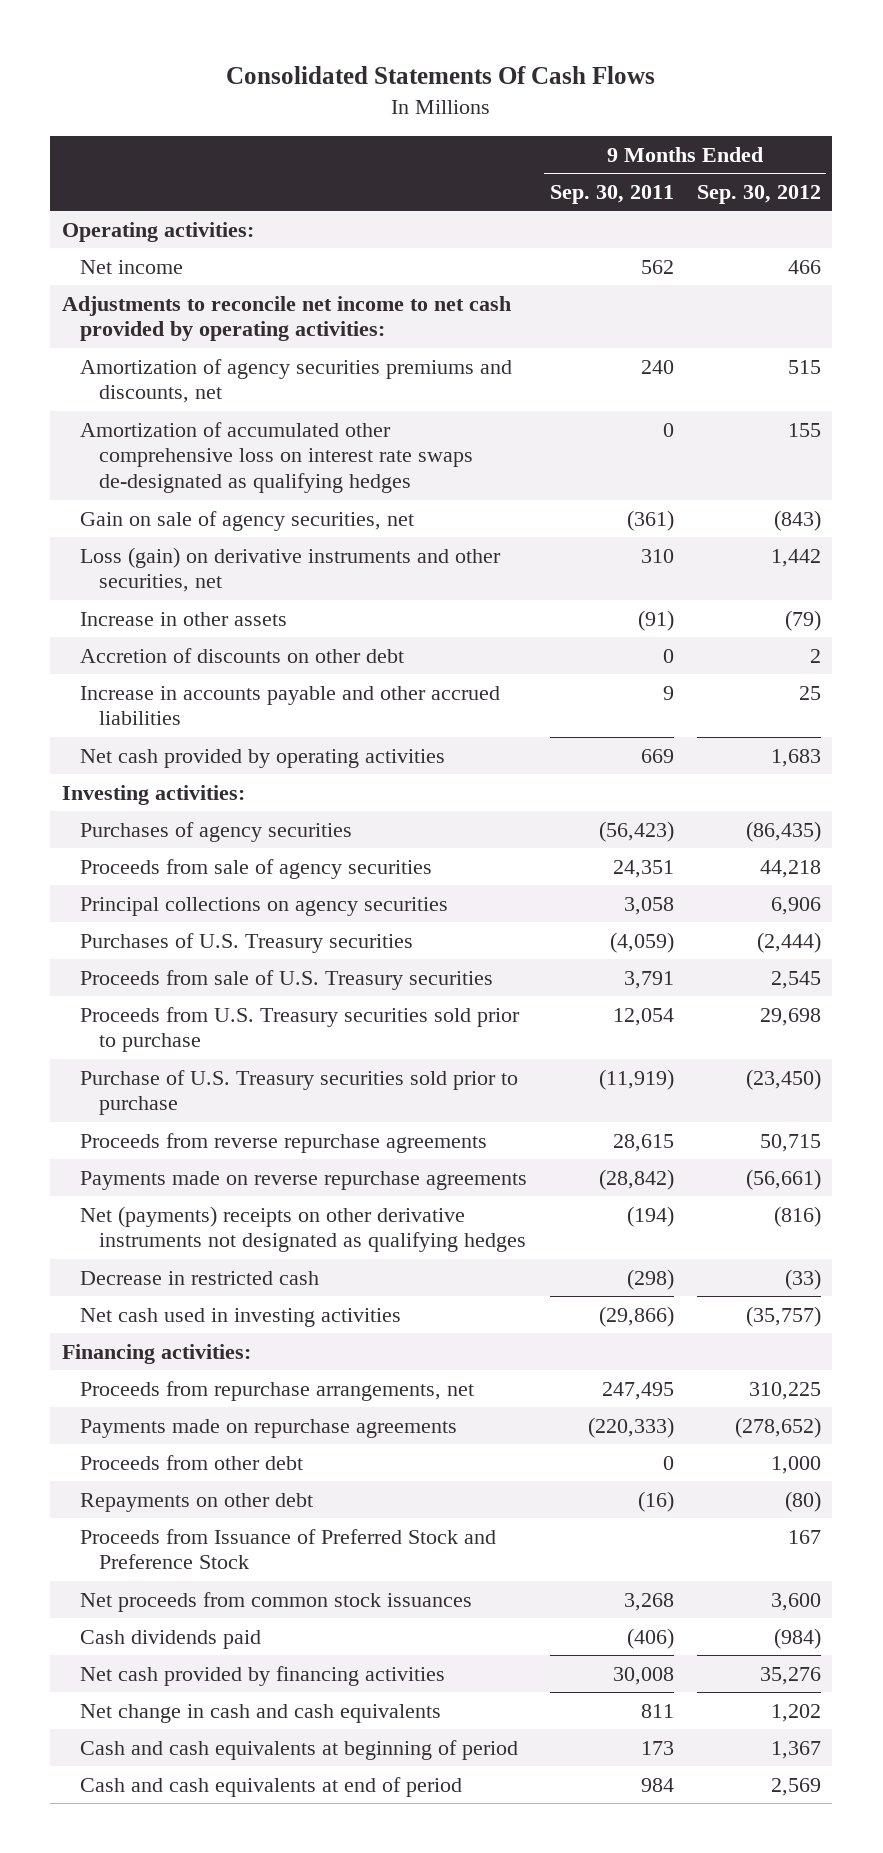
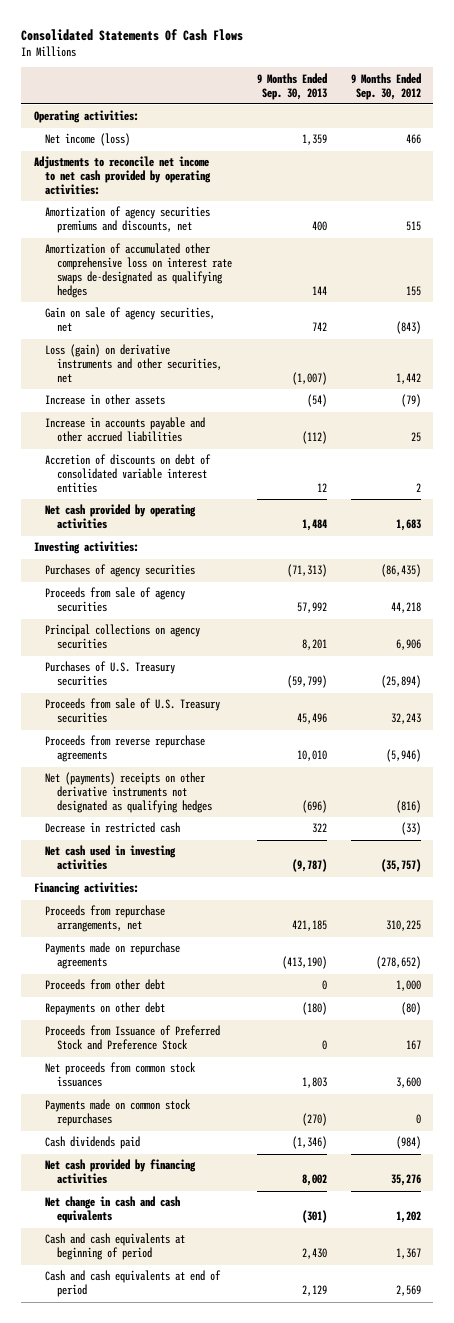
- | 9 Months Ended Sep. 30, 2011 | 9 Months Ended Sep. 30, 2012
+ | 9 Months Ended Sep. 30, 2013 | 9 Months Ended Sep. 30, 2012
- Net income | 562 | 466
+ Net income (loss) | 1,359 | 466
- Accretion of discounts on other debt | 0 | 2
+ Accretion of discounts on debt of consolidated variable interest entities | 12 | 2
- Purchases of U.S. Treasury securities | (4,059) | (2,444)
- Proceeds from sale of U.S. Treasury securities | 3,791 | 2,545
- Proceeds from U.S. Treasury securities sold prior to purchase | 12,054 | 29,698
- Purchase of U.S. Treasury securities sold prior to purchase | (11,919) | (23,450)
- Proceeds from reverse repurchase agreements | 28,615 | 50,715
- Payments made on reverse repurchase agreements | (28,842) | (56,661)
+ Purchases of U.S. Treasury securities | (59,799) | (25,894)
+ Proceeds from sale of U.S. Treasury securities | 45,496 | 32,243
+ Proceeds from reverse repurchase agreements | 10,010 | (5,946)
+ Payments made on common stock repurchases | (270) | 0

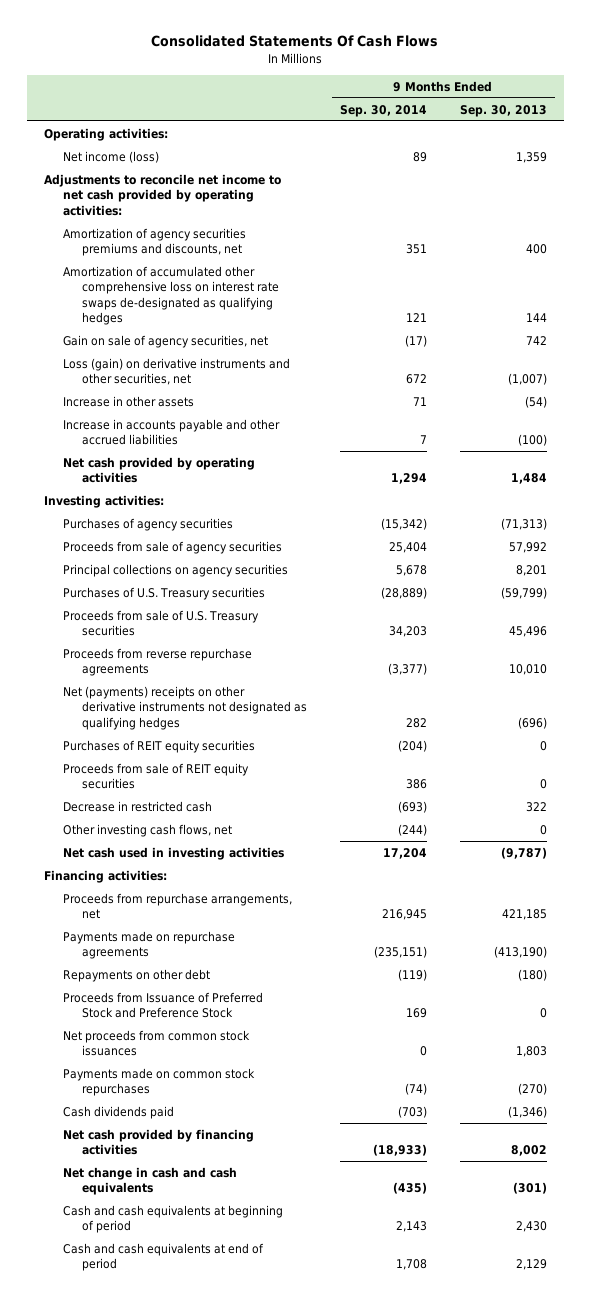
- | 9 Months Ended Sep. 30, 2013 | 9 Months Ended Sep. 30, 2012
+ | 9 Months Ended Sep. 30, 2014 | 9 Months Ended Sep. 30, 2013
- Increase in accounts payable and other accrued liabilities | (112) | 25
- Accretion of discounts on debt of consolidated variable interest entities | 12 | 2
+ Increase in accounts payable and other accrued liabilities | 7 | (100)
+ Purchases of REIT equity securities | (204) | 0
+ Proceeds from sale of REIT equity securities | 386 | 0
+ Other investing cash flows, net | (244) | 0
- Proceeds from other debt | 0 | 1,000

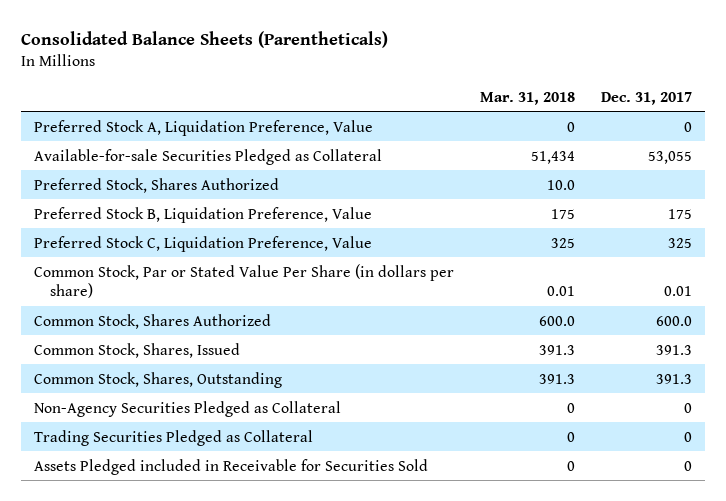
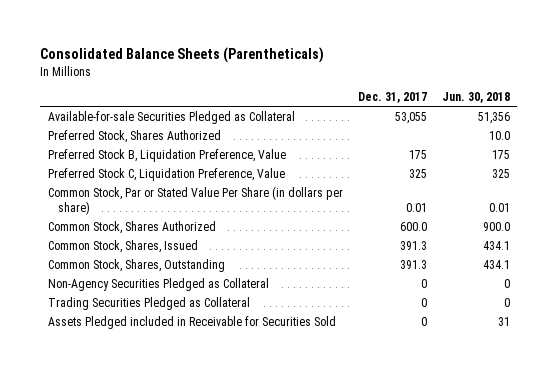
- | Mar. 31, 2018 | Dec. 31, 2017
+ | Dec. 31, 2017 | Jun. 30, 2018
- Preferred Stock A, Liquidation Preference, Value | 0 | 0

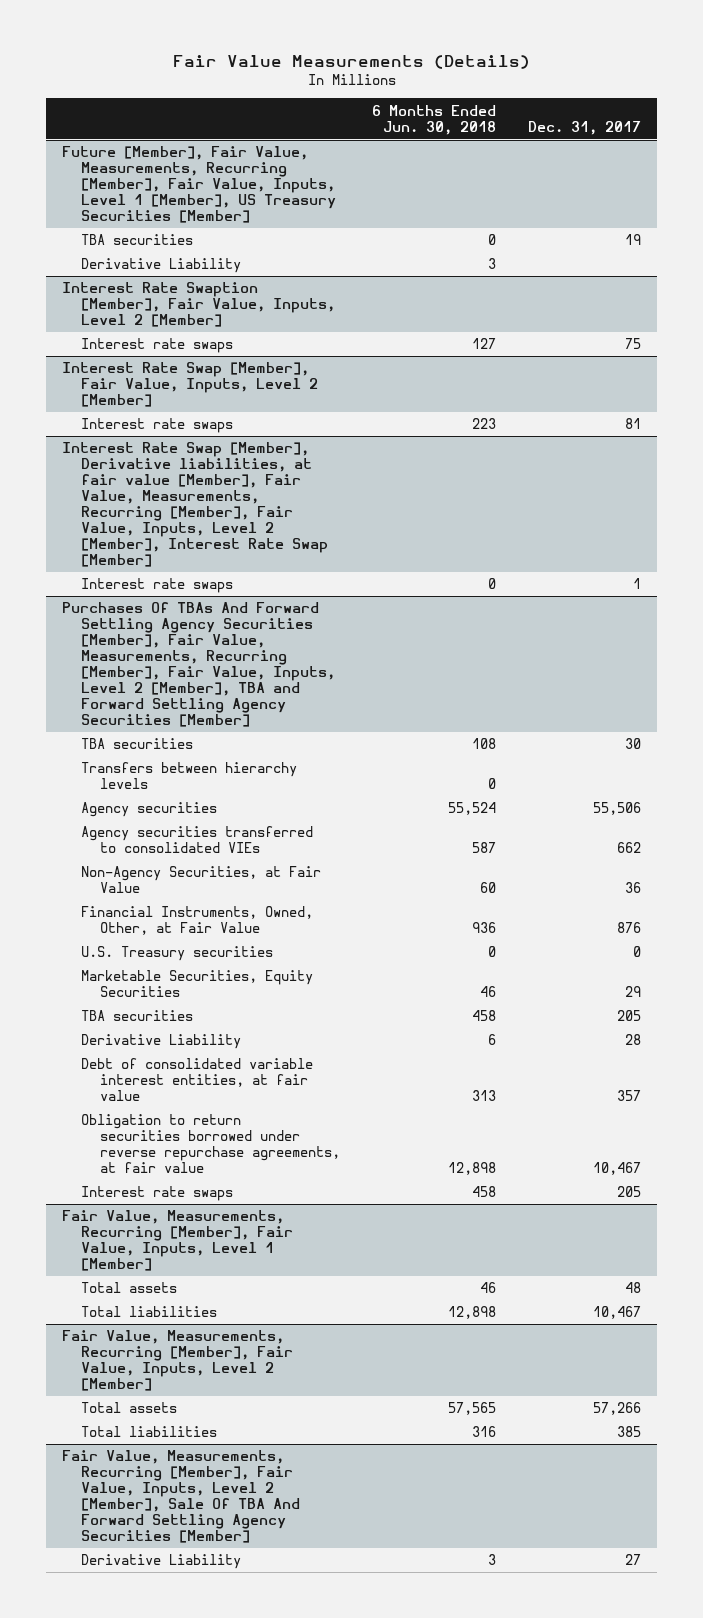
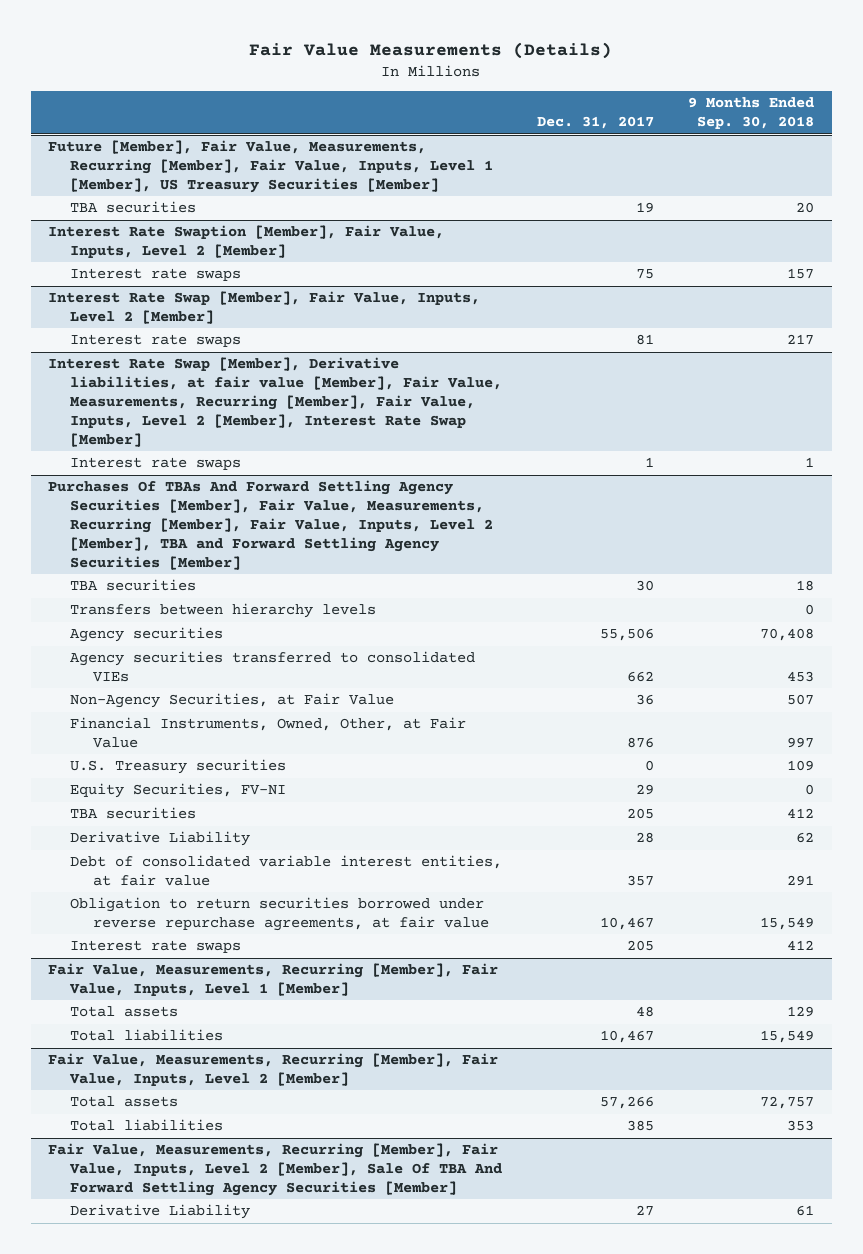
- | 6 Months Ended Jun. 30, 2018 | Dec. 31, 2017
+ | Dec. 31, 2017 | 9 Months Ended Sep. 30, 2018
@ Future [Member], Fair Value, Measurements, Recurring [Member], Fair Value, Inputs, Level 1 [Member], US Treasury Securities [Member]
- Derivative Liability | 3 |
@ Purchases Of TBAs And Forward Settling Agency Securities [Member], Fair Value, Measurements, Recurring [Member], Fair Value, Inputs, Level 2 [Member], TBA and Forward Settling Agency Securities [Member]
- Marketable Securities, Equity Securities | 46 | 29
+ Equity Securities, FV-NI | 29 | 0

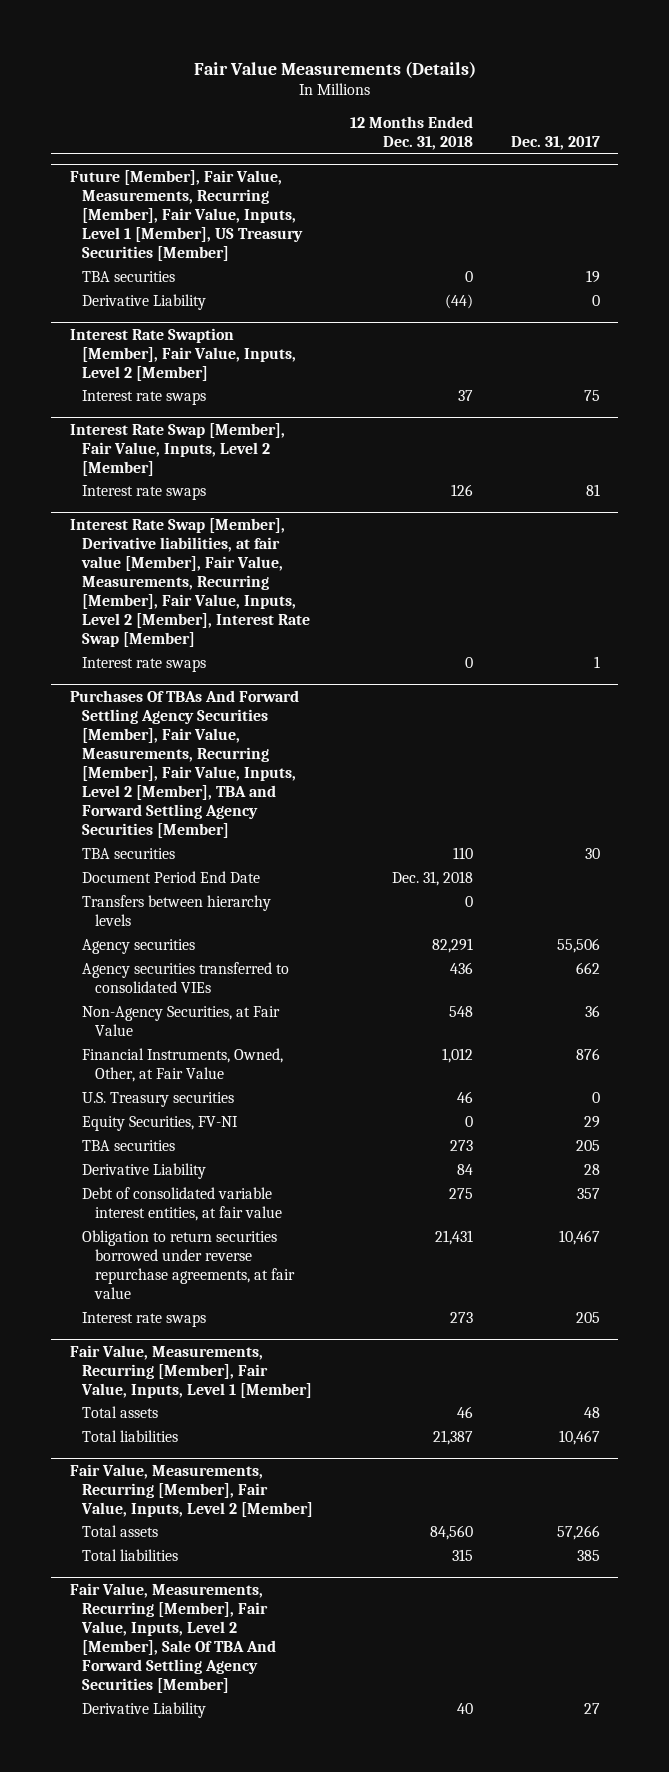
- | Dec. 31, 2017 | 9 Months Ended Sep. 30, 2018
+ | 12 Months Ended Dec. 31, 2018 | Dec. 31, 2017
@ Future [Member], Fair Value, Measurements, Recurring [Member], Fair Value, Inputs, Level 1 [Member], US Treasury Securities [Member]
+ Derivative Liability | (44) | 0
@ Purchases Of TBAs And Forward Settling Agency Securities [Member], Fair Value, Measurements, Recurring [Member], Fair Value, Inputs, Level 2 [Member], TBA and Forward Settling Agency Securities [Member]
+ Document Period End Date | Dec. 31, 2018 |

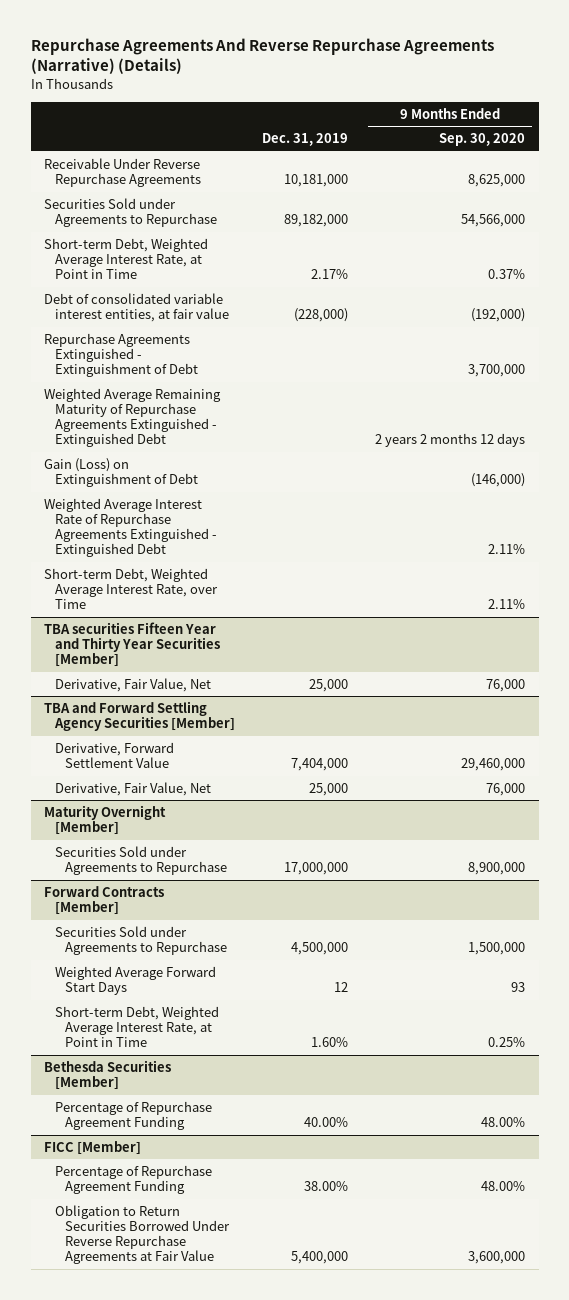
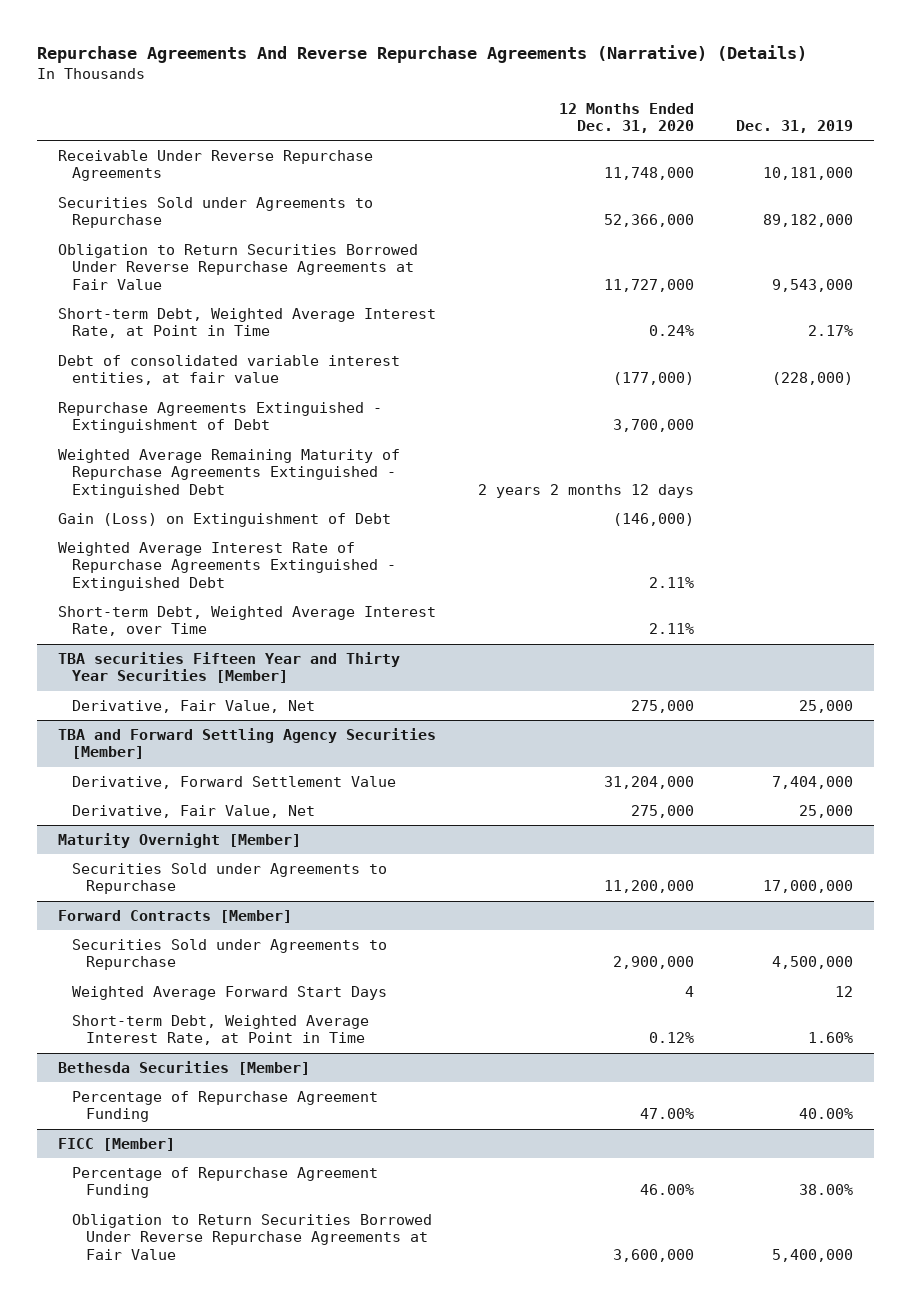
- | Dec. 31, 2019 | 9 Months Ended Sep. 30, 2020
+ | 12 Months Ended Dec. 31, 2020 | Dec. 31, 2019
+ Obligation to Return Securities Borrowed Under Reverse Repurchase Agreements at Fair Value | 11,727,000 | 9,543,000

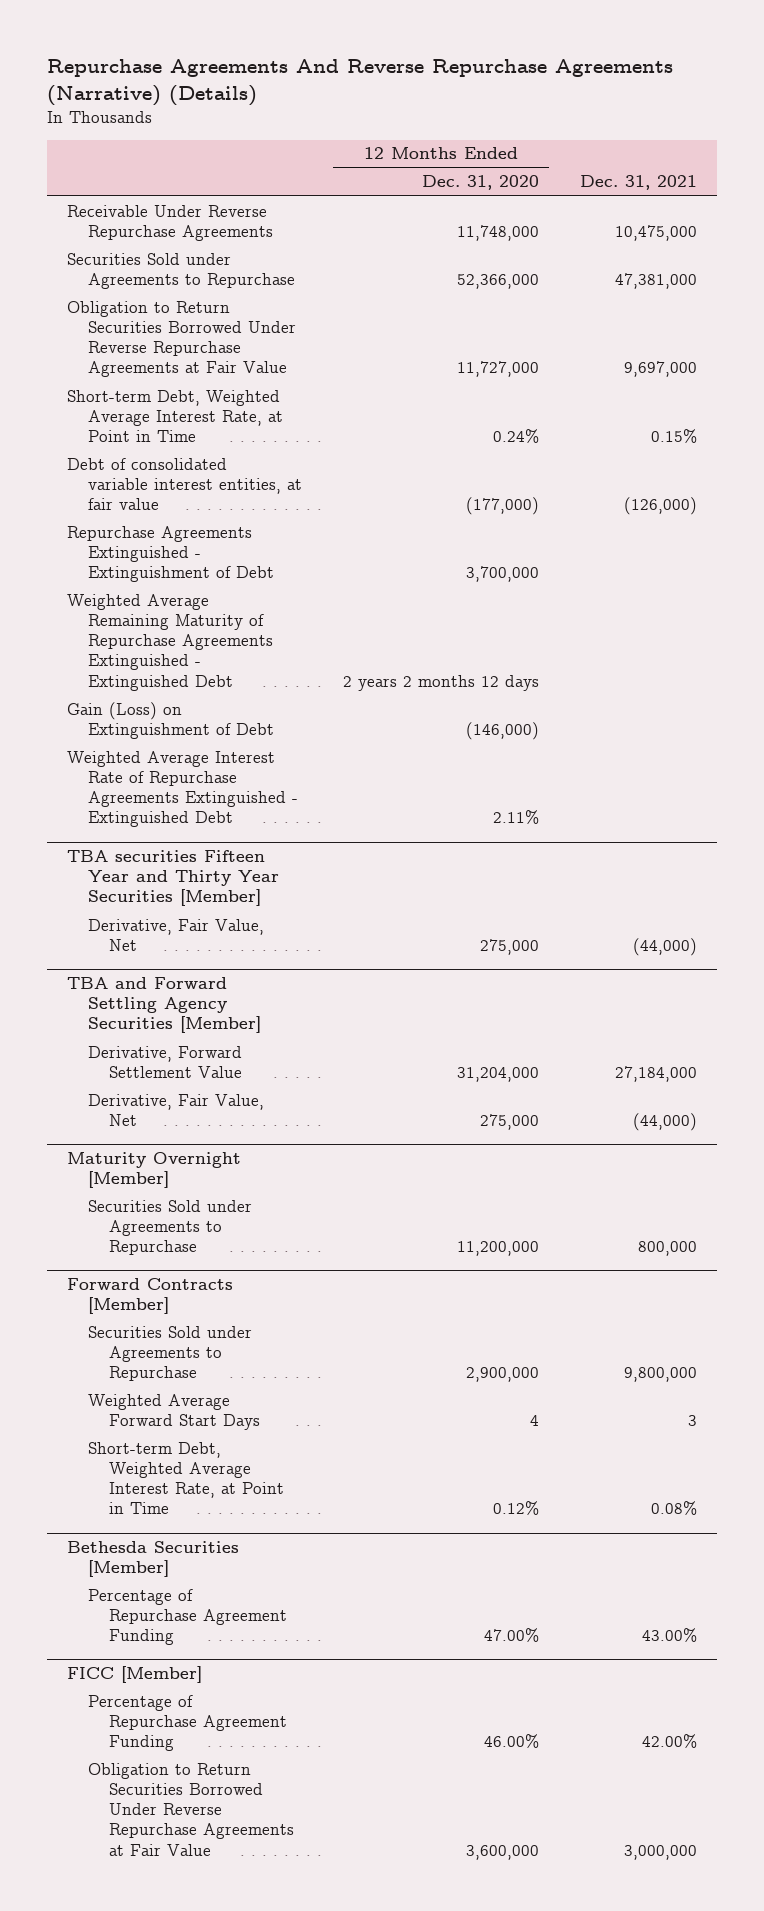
- | 12 Months Ended Dec. 31, 2020 | Dec. 31, 2019
+ | 12 Months Ended Dec. 31, 2020 | Dec. 31, 2021
- Short-term Debt, Weighted Average Interest Rate, over Time | 2.11% |

